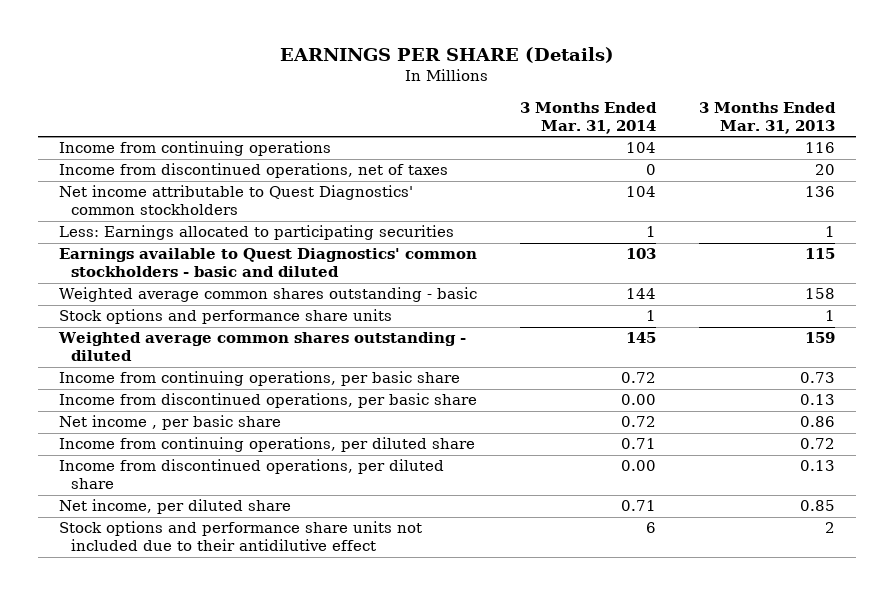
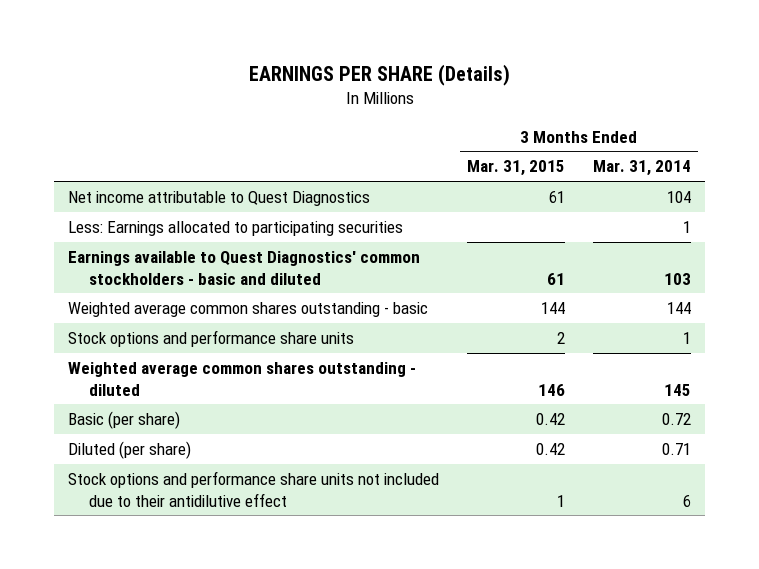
- | 3 Months Ended Mar. 31, 2014 | 3 Months Ended Mar. 31, 2013
+ | 3 Months Ended Mar. 31, 2015 | 3 Months Ended Mar. 31, 2014
- Income from continuing operations | 104 | 116
- Income from discontinued operations, net of taxes | 0 | 20
- Net income attributable to Quest Diagnostics' common stockholders | 104 | 136
+ Net income attributable to Quest Diagnostics | 61 | 104
- Income from continuing operations, per basic share | 0.72 | 0.73
- Income from discontinued operations, per basic share | 0.00 | 0.13
- Net income , per basic share | 0.72 | 0.86
- Income from continuing operations, per diluted share | 0.71 | 0.72
- Income from discontinued operations, per diluted share | 0.00 | 0.13
- Net income, per diluted share | 0.71 | 0.85
+ Basic (per share) | 0.42 | 0.72
+ Diluted (per share) | 0.42 | 0.71

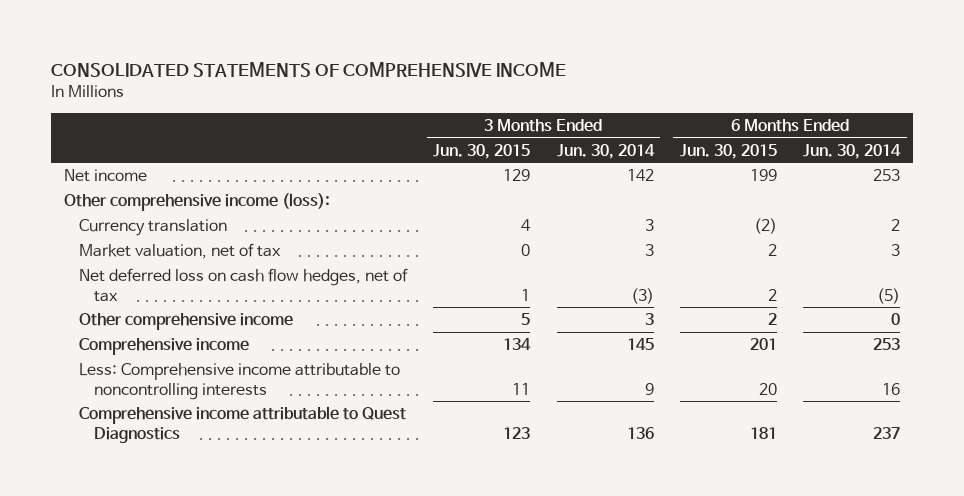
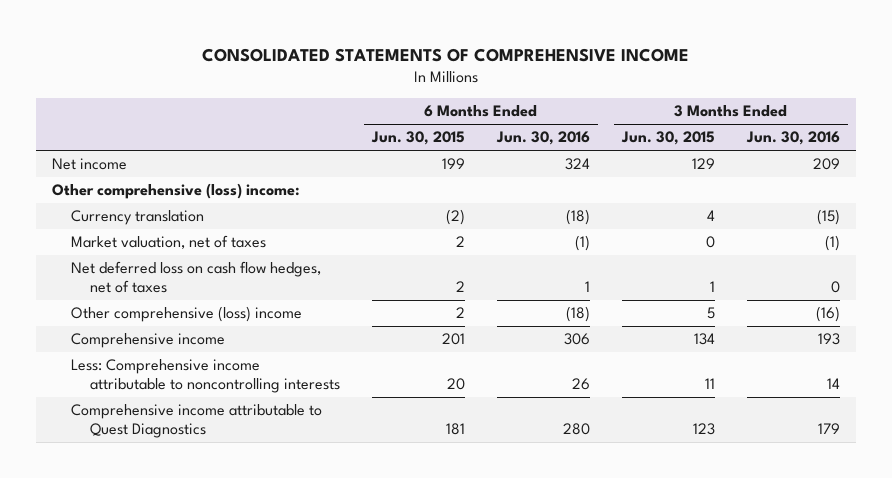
- | 3 Months Ended Jun. 30, 2015 | 3 Months Ended Jun. 30, 2014 | 6 Months Ended Jun. 30, 2015 | 6 Months Ended Jun. 30, 2014
+ | 6 Months Ended Jun. 30, 2015 | 6 Months Ended Jun. 30, 2016 | 3 Months Ended Jun. 30, 2015 | 3 Months Ended Jun. 30, 2016
- Other comprehensive income (loss):
+ Other comprehensive (loss) income:
- Market valuation, net of tax | 0 | 3 | 2 | 3
- Net deferred loss on cash flow hedges, net of tax | 1 | (3) | 2 | (5)
- Other comprehensive income | 5 | 3 | 2 | 0
+ Market valuation, net of taxes | 2 | (1) | 0 | (1)
+ Net deferred loss on cash flow hedges, net of taxes | 2 | 1 | 1 | 0
+ Other comprehensive (loss) income | 2 | (18) | 5 | (16)

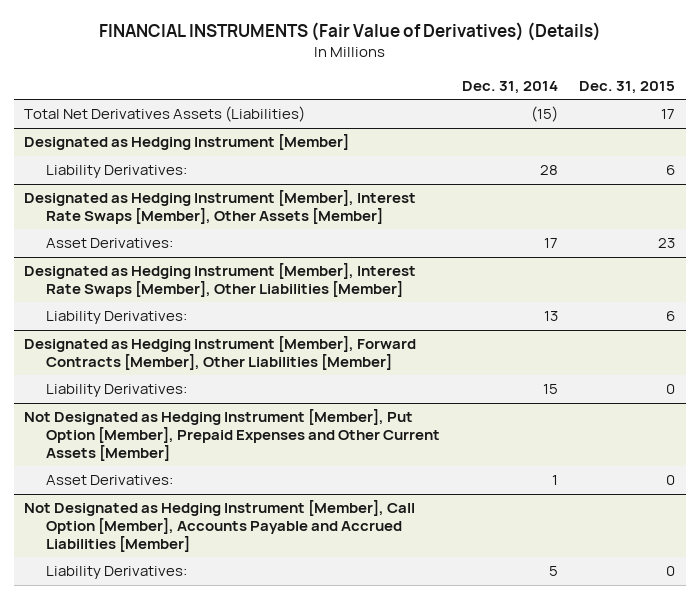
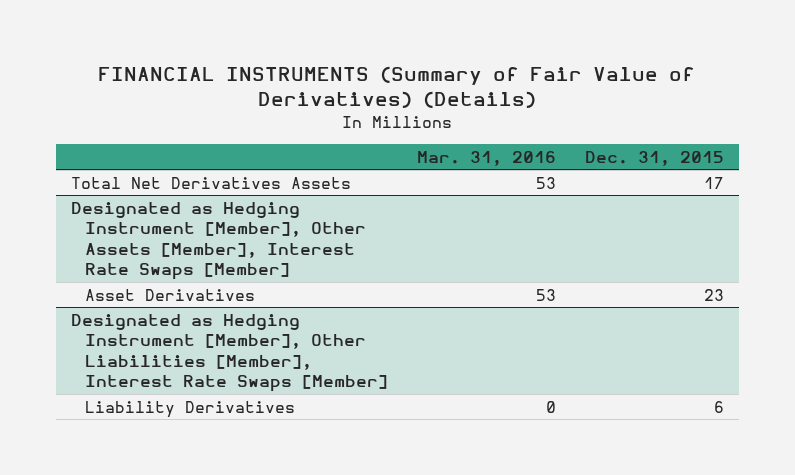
- FINANCIAL INSTRUMENTS (Fair Value of Derivatives) (Details)
+ FINANCIAL INSTRUMENTS (Summary of Fair Value of Derivatives) (Details)
- | Dec. 31, 2014 | Dec. 31, 2015
+ | Mar. 31, 2016 | Dec. 31, 2015
- Total Net Derivatives Assets (Liabilities) | (15) | 17
- Designated as Hedging Instrument [Member]
- Liability Derivatives: | 28 | 6
- Designated as Hedging Instrument [Member], Interest Rate Swaps [Member], Other Assets [Member]
- Asset Derivatives: | 17 | 23
- Designated as Hedging Instrument [Member], Interest Rate Swaps [Member], Other Liabilities [Member]
- Liability Derivatives: | 13 | 6
- Designated as Hedging Instrument [Member], Forward Contracts [Member], Other Liabilities [Member]
- Liability Derivatives: | 15 | 0
- Not Designated as Hedging Instrument [Member], Put Option [Member], Prepaid Expenses and Other Current Assets [Member]
- Asset Derivatives: | 1 | 0
- Not Designated as Hedging Instrument [Member], Call Option [Member], Accounts Payable and Accrued Liabilities [Member]
- Liability Derivatives: | 5 | 0
+ Total Net Derivatives Assets | 53 | 17
+ Designated as Hedging Instrument [Member], Other Assets [Member], Interest Rate Swaps [Member]
+ Asset Derivatives | 53 | 23
+ Designated as Hedging Instrument [Member], Other Liabilities [Member], Interest Rate Swaps [Member]
+ Liability Derivatives | 0 | 6

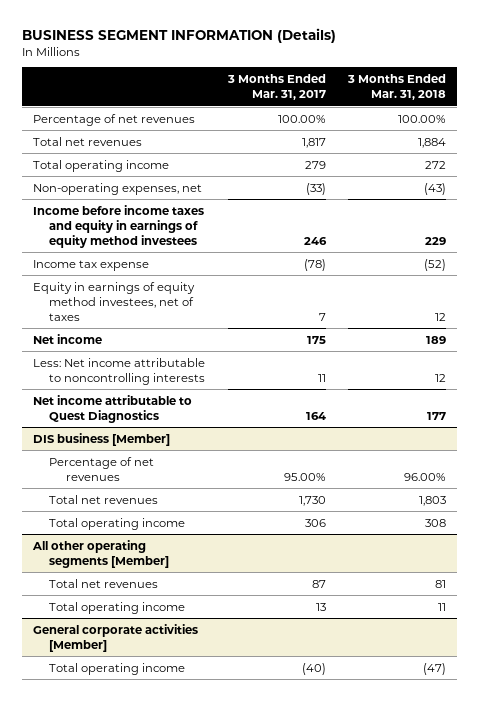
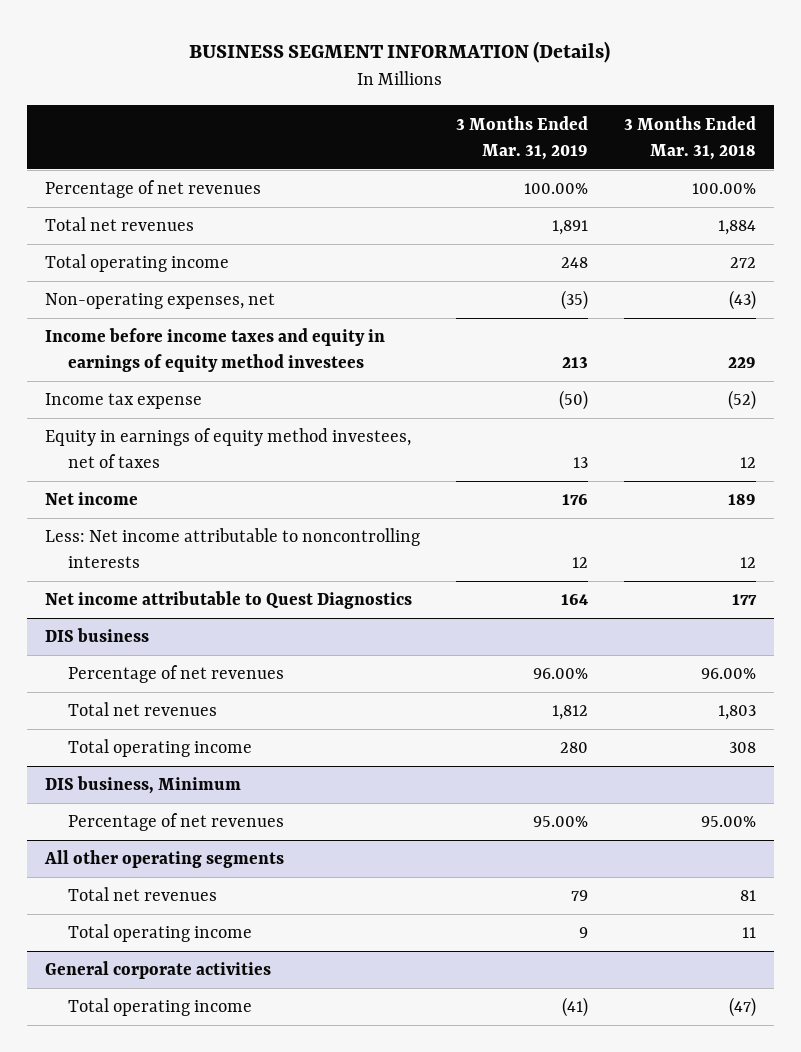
- | 3 Months Ended Mar. 31, 2017 | 3 Months Ended Mar. 31, 2018
+ | 3 Months Ended Mar. 31, 2019 | 3 Months Ended Mar. 31, 2018
- DIS business [Member]
+ DIS business
- All other operating segments [Member]
+ DIS business, Minimum
+ Percentage of net revenues | 95.00% | 95.00%
+ All other operating segments
- General corporate activities [Member]
+ General corporate activities

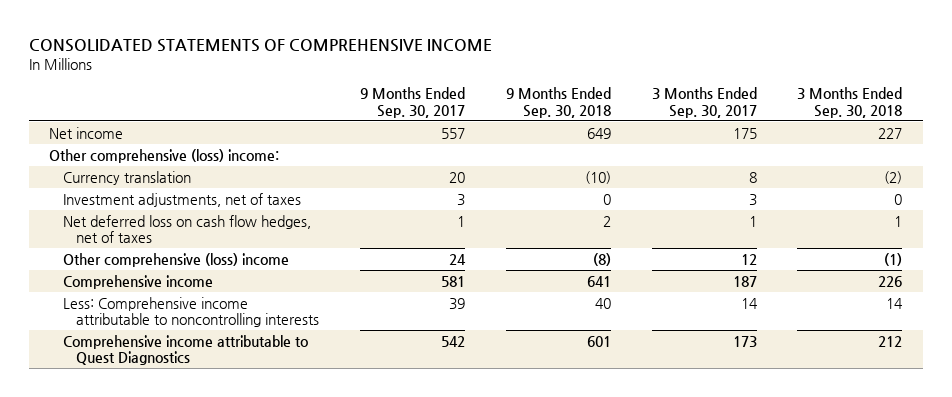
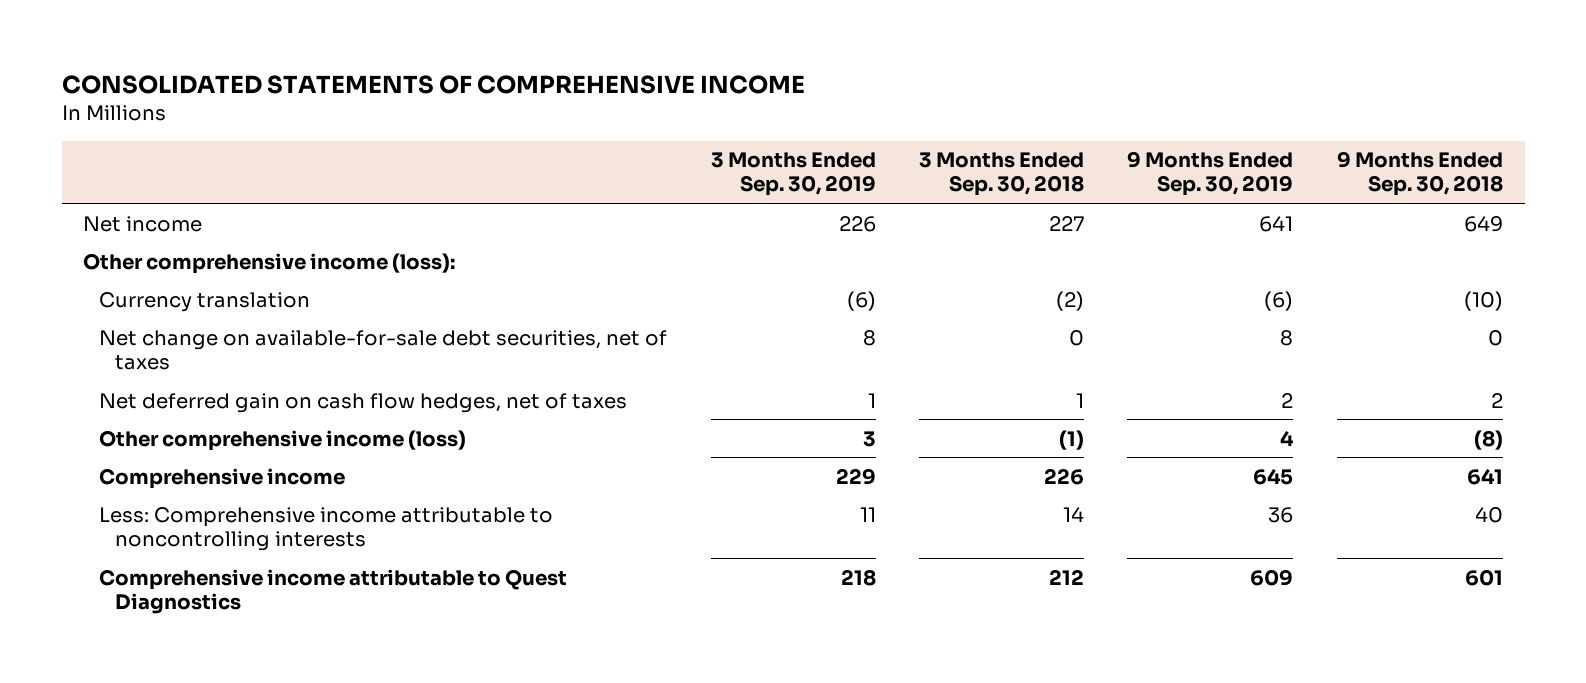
- | 9 Months Ended Sep. 30, 2017 | 9 Months Ended Sep. 30, 2018 | 3 Months Ended Sep. 30, 2017 | 3 Months Ended Sep. 30, 2018
+ | 3 Months Ended Sep. 30, 2019 | 3 Months Ended Sep. 30, 2018 | 9 Months Ended Sep. 30, 2019 | 9 Months Ended Sep. 30, 2018
- Other comprehensive (loss) income:
+ Other comprehensive income (loss):
- Investment adjustments, net of taxes | 3 | 0 | 3 | 0
- Net deferred loss on cash flow hedges, net of taxes | 1 | 2 | 1 | 1
- Other comprehensive (loss) income | 24 | (8) | 12 | (1)
+ Net change on available-for-sale debt securities, net of taxes | 8 | 0 | 8 | 0
+ Net deferred gain on cash flow hedges, net of taxes | 1 | 1 | 2 | 2
+ Other comprehensive income (loss) | 3 | (1) | 4 | (8)

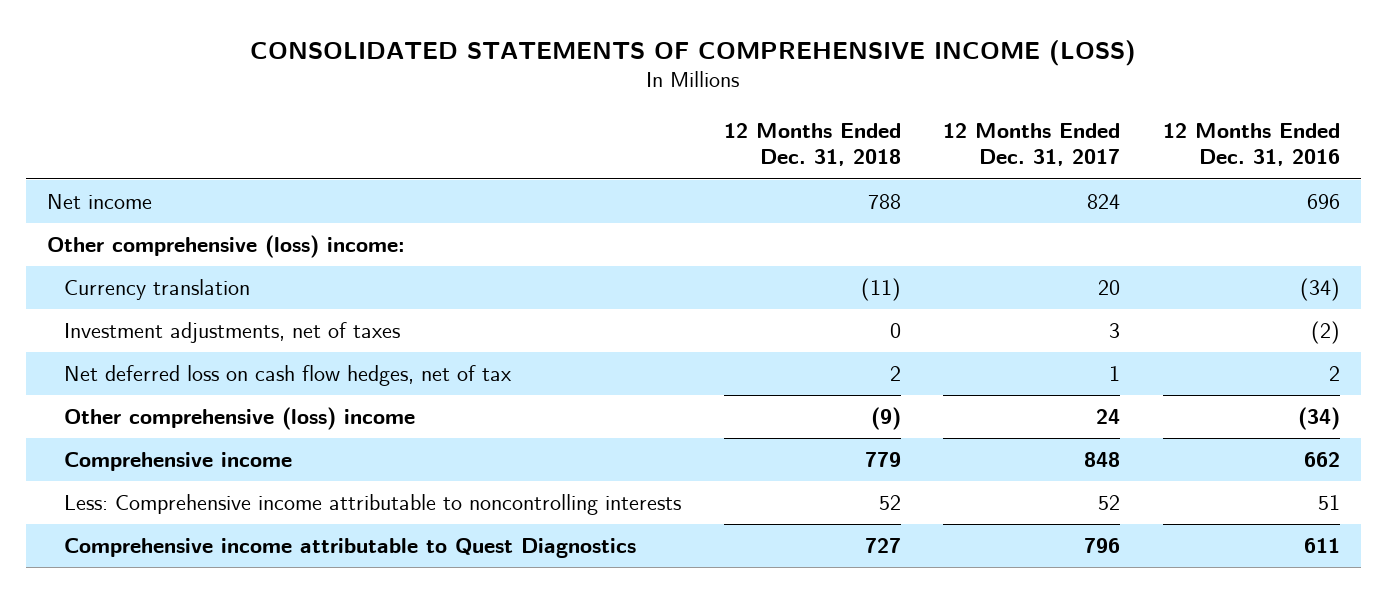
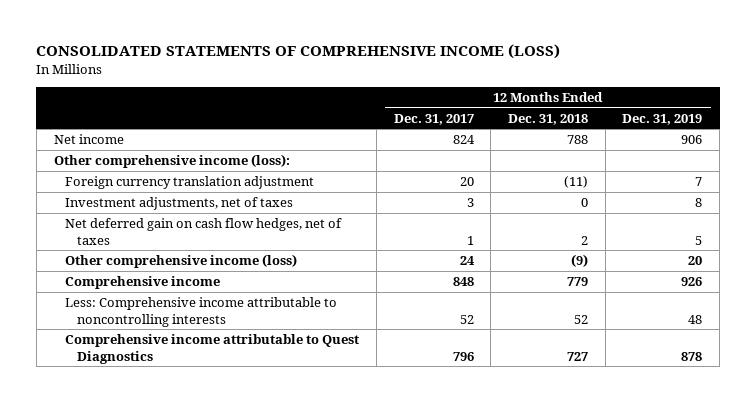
- | 12 Months Ended Dec. 31, 2018 | 12 Months Ended Dec. 31, 2017 | 12 Months Ended Dec. 31, 2016
+ | 12 Months Ended Dec. 31, 2017 | 12 Months Ended Dec. 31, 2018 | 12 Months Ended Dec. 31, 2019
- Other comprehensive (loss) income:
- Currency translation | (11) | 20 | (34)
+ Other comprehensive income (loss):
+ Foreign currency translation adjustment | 20 | (11) | 7
- Net deferred loss on cash flow hedges, net of tax | 2 | 1 | 2
- Other comprehensive (loss) income | (9) | 24 | (34)
+ Net deferred gain on cash flow hedges, net of taxes | 1 | 2 | 5
+ Other comprehensive income (loss) | 24 | (9) | 20

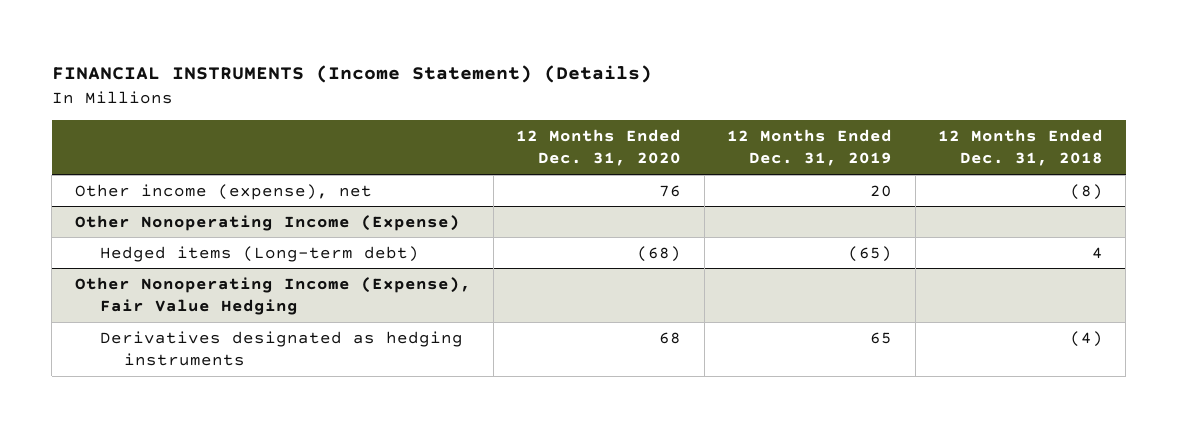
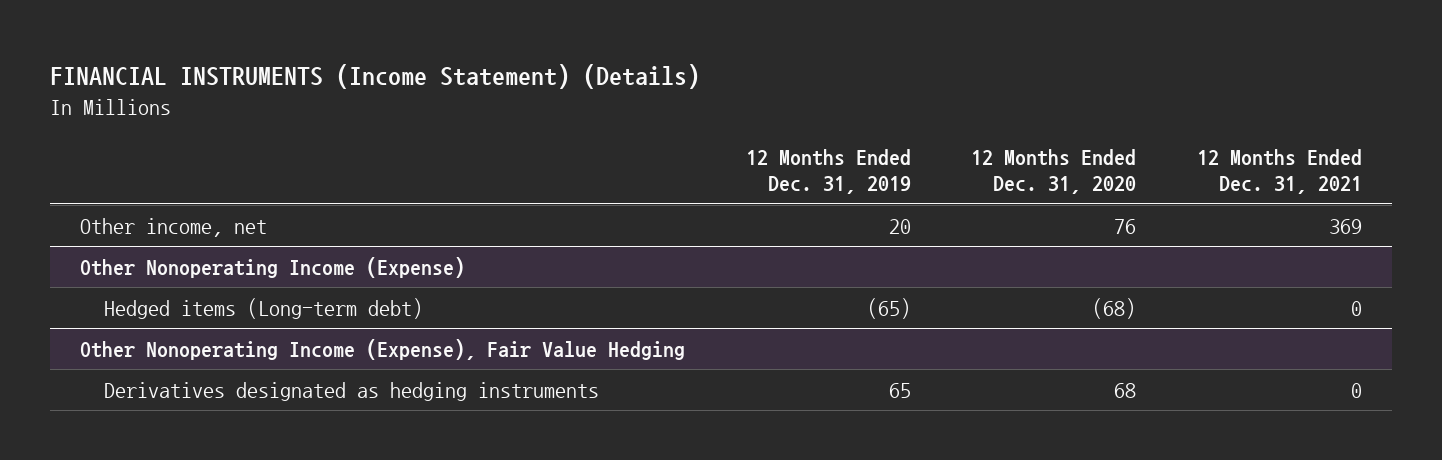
- | 12 Months Ended Dec. 31, 2020 | 12 Months Ended Dec. 31, 2019 | 12 Months Ended Dec. 31, 2018
+ | 12 Months Ended Dec. 31, 2019 | 12 Months Ended Dec. 31, 2020 | 12 Months Ended Dec. 31, 2021
- Other income (expense), net | 76 | 20 | (8)
+ Other income, net | 20 | 76 | 369

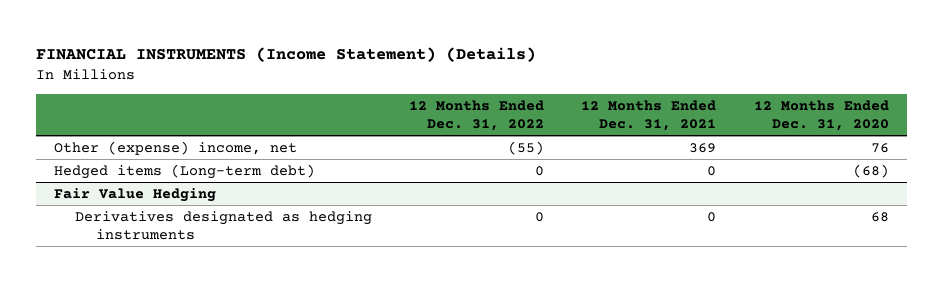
- | 12 Months Ended Dec. 31, 2019 | 12 Months Ended Dec. 31, 2020 | 12 Months Ended Dec. 31, 2021
+ | 12 Months Ended Dec. 31, 2022 | 12 Months Ended Dec. 31, 2021 | 12 Months Ended Dec. 31, 2020
- Other income, net | 20 | 76 | 369
- Other Nonoperating Income (Expense)
+ Other (expense) income, net | (55) | 369 | 76
- Other Nonoperating Income (Expense), Fair Value Hedging
+ Fair Value Hedging

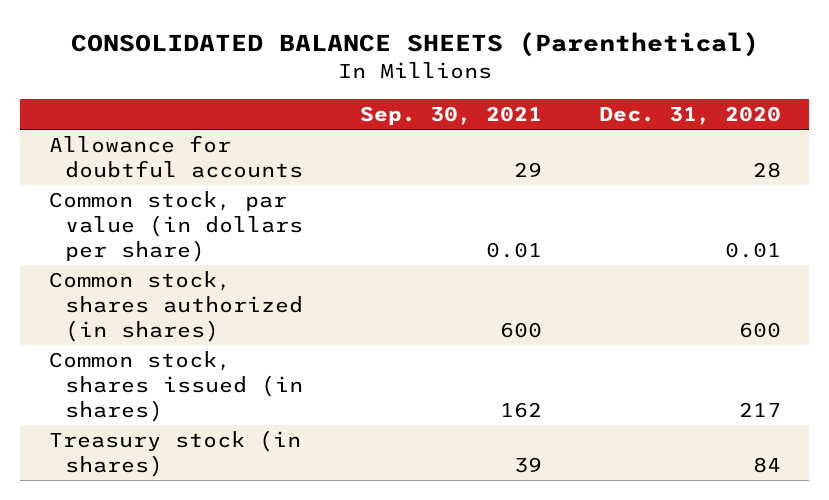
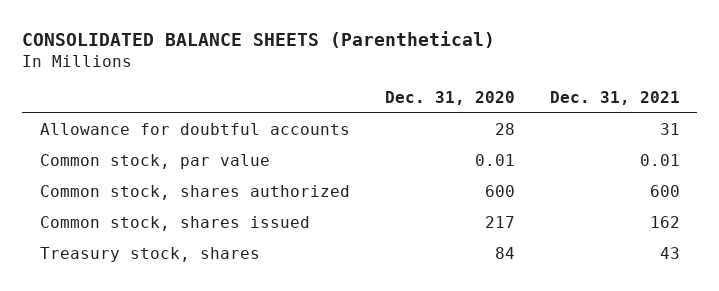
- | Sep. 30, 2021 | Dec. 31, 2020
+ | Dec. 31, 2020 | Dec. 31, 2021
- Common stock, par value (in dollars per share) | 0.01 | 0.01
- Common stock, shares authorized (in shares) | 600 | 600
- Common stock, shares issued (in shares) | 162 | 217
- Treasury stock (in shares) | 39 | 84
+ Common stock, par value | 0.01 | 0.01
+ Common stock, shares authorized | 600 | 600
+ Common stock, shares issued | 217 | 162
+ Treasury stock, shares | 84 | 43

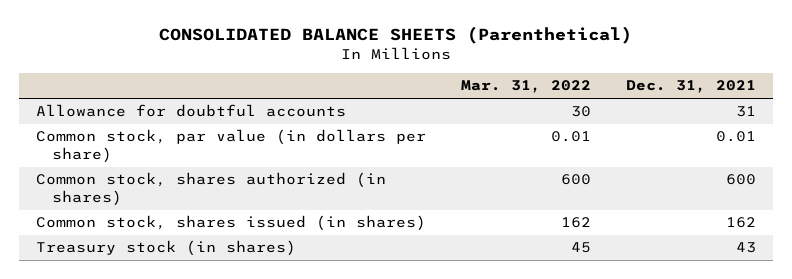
- | Dec. 31, 2020 | Dec. 31, 2021
+ | Mar. 31, 2022 | Dec. 31, 2021
- Common stock, par value | 0.01 | 0.01
- Common stock, shares authorized | 600 | 600
- Common stock, shares issued | 217 | 162
- Treasury stock, shares | 84 | 43
+ Common stock, par value (in dollars per share) | 0.01 | 0.01
+ Common stock, shares authorized (in shares) | 600 | 600
+ Common stock, shares issued (in shares) | 162 | 162
+ Treasury stock (in shares) | 45 | 43

